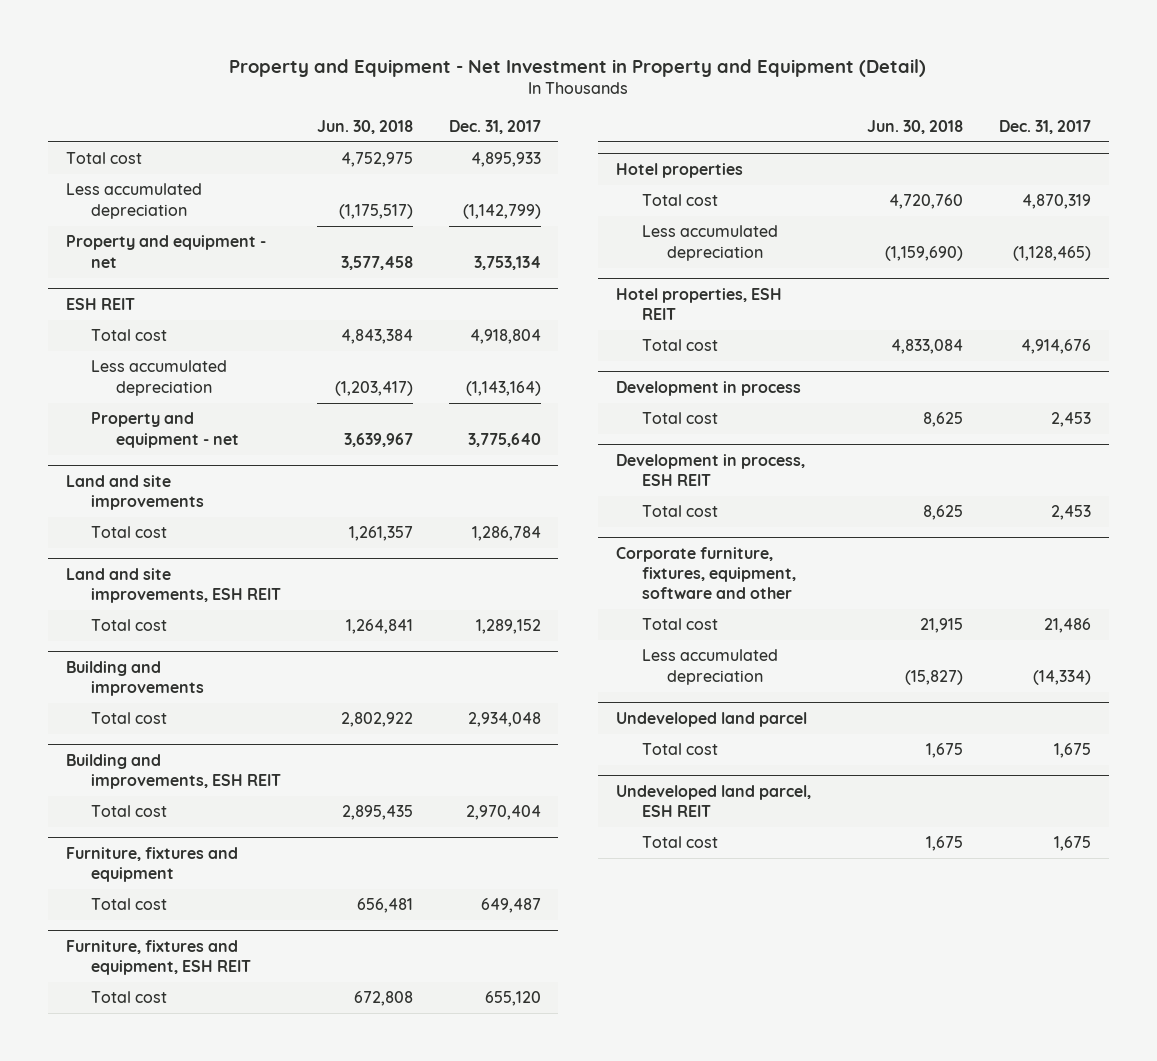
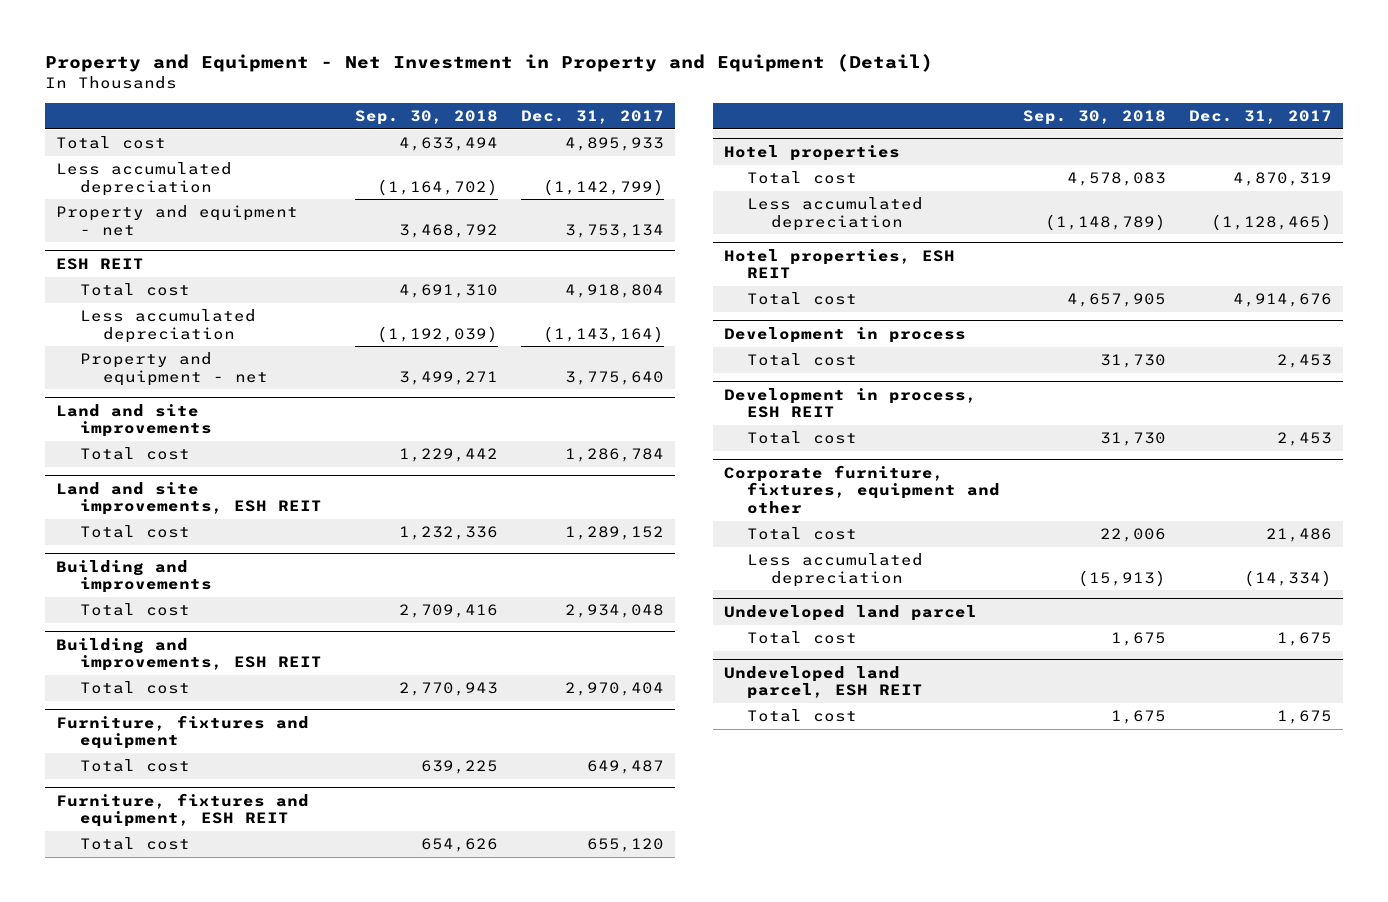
- | Jun. 30, 2018 | Dec. 31, 2017
+ | Sep. 30, 2018 | Dec. 31, 2017
- Corporate furniture, fixtures, equipment, software and other
+ Corporate furniture, fixtures, equipment and other

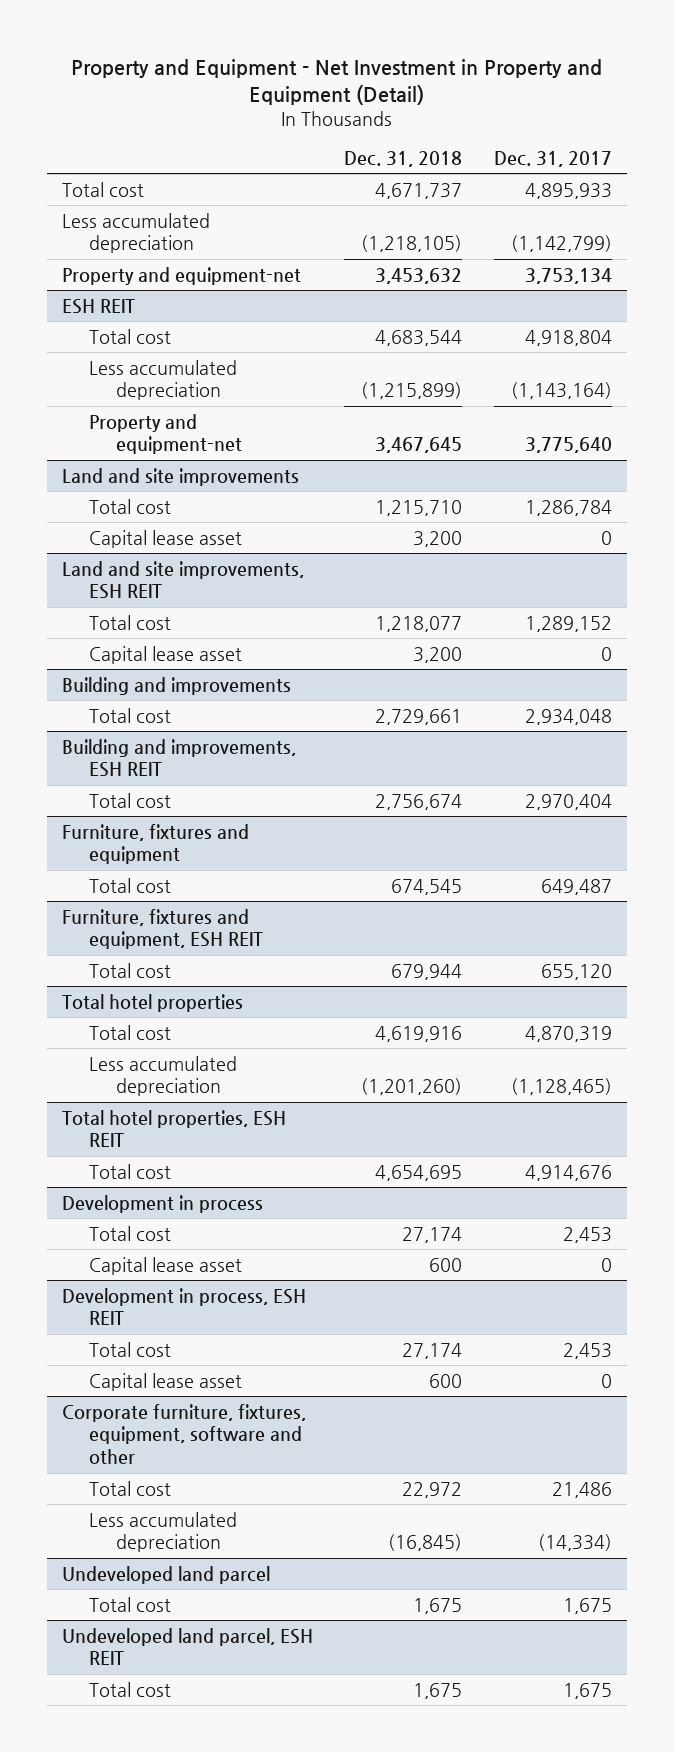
- | Sep. 30, 2018 | Dec. 31, 2017
+ | Dec. 31, 2018 | Dec. 31, 2017
- Property and equipment - net | 3,468,792 | 3,753,134
+ Property and equipment-net | 3,453,632 | 3,753,134
@ ESH REIT
- Property and equipment - net | 3,499,271 | 3,775,640
+ Property and equipment-net | 3,467,645 | 3,775,640
@ Land and site improvements
+ Capital lease asset | 3,200 | 0
@ Land and site improvements, ESH REIT
+ Capital lease asset | 3,200 | 0
- Hotel properties
+ Total hotel properties
- Hotel properties, ESH REIT
+ Total hotel properties, ESH REIT
@ Development in process
+ Capital lease asset | 600 | 0
- Corporate furniture, fixtures, equipment and other
@ Development in process, ESH REIT
+ Capital lease asset | 600 | 0
+ Corporate furniture, fixtures, equipment, software and other

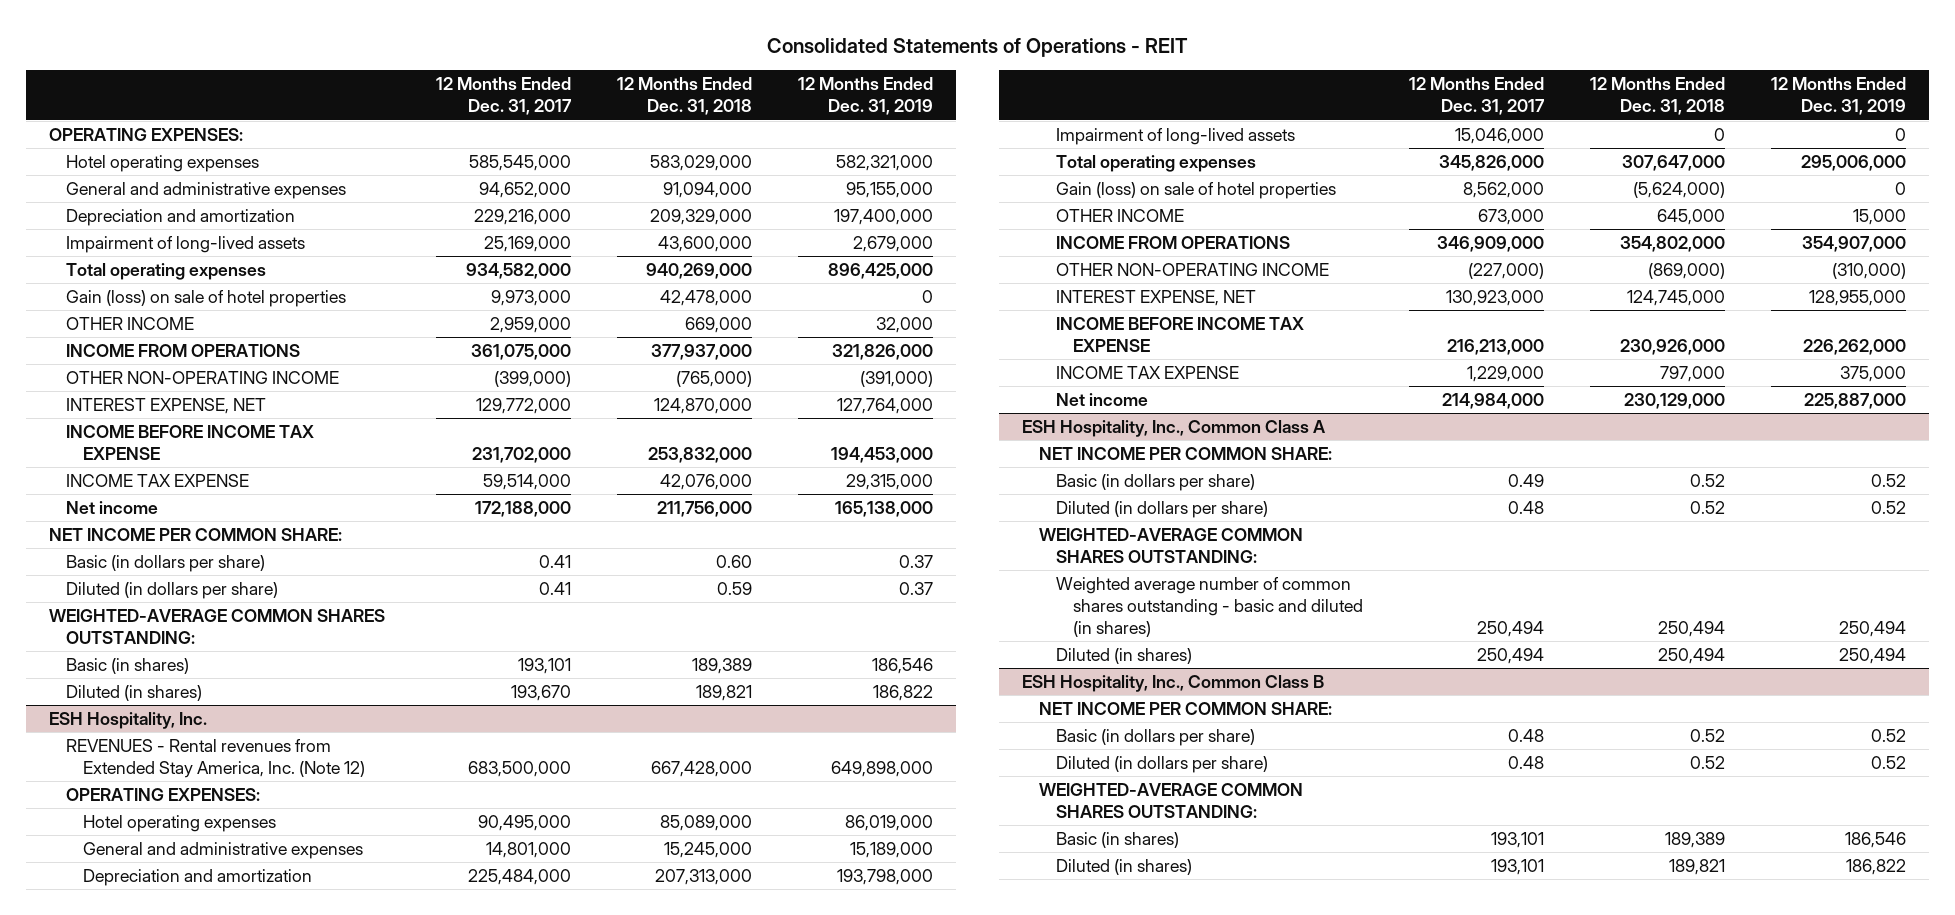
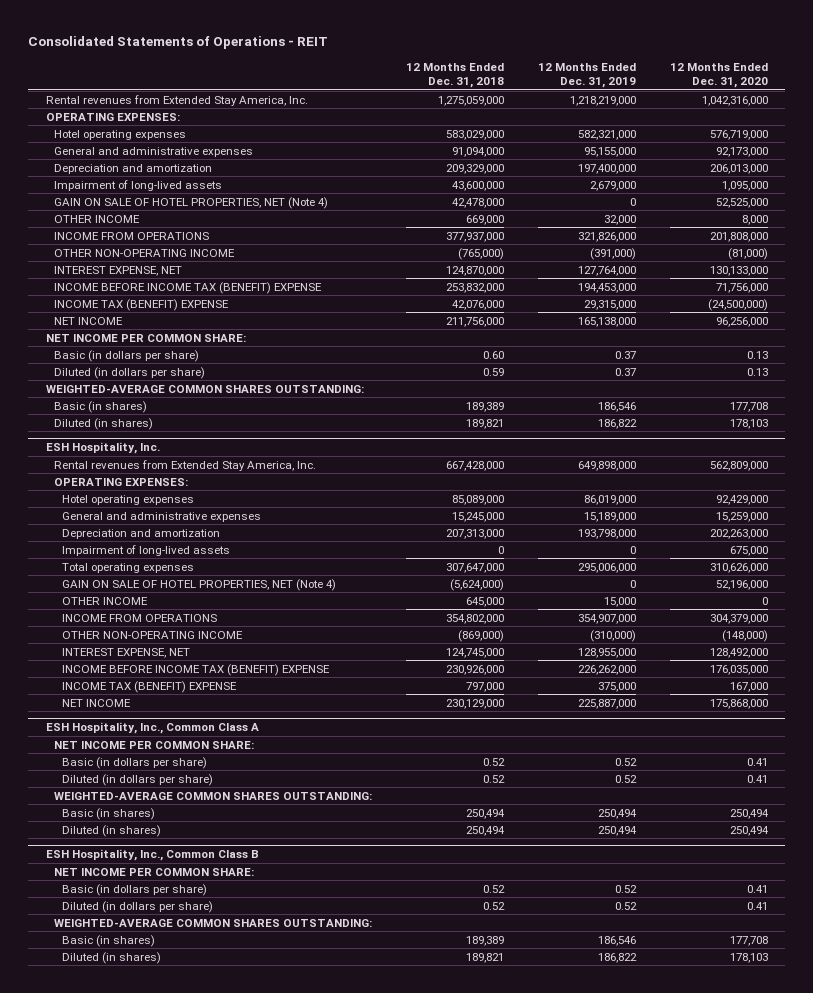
- | 12 Months Ended Dec. 31, 2017 | 12 Months Ended Dec. 31, 2018 | 12 Months Ended Dec. 31, 2019
+ | 12 Months Ended Dec. 31, 2018 | 12 Months Ended Dec. 31, 2019 | 12 Months Ended Dec. 31, 2020
+ Rental revenues from Extended Stay America, Inc. | 1,275,059,000 | 1,218,219,000 | 1,042,316,000
- Total operating expenses | 934,582,000 | 940,269,000 | 896,425,000
- Gain (loss) on sale of hotel properties | 9,973,000 | 42,478,000 | 0
+ GAIN ON SALE OF HOTEL PROPERTIES, NET (Note 4) | 42,478,000 | 0 | 52,525,000
- INCOME BEFORE INCOME TAX EXPENSE | 231,702,000 | 253,832,000 | 194,453,000
- INCOME TAX EXPENSE | 59,514,000 | 42,076,000 | 29,315,000
- Net income | 172,188,000 | 211,756,000 | 165,138,000
+ INCOME BEFORE INCOME TAX (BENEFIT) EXPENSE | 253,832,000 | 194,453,000 | 71,756,000
+ INCOME TAX (BENEFIT) EXPENSE | 42,076,000 | 29,315,000 | (24,500,000)
+ NET INCOME | 211,756,000 | 165,138,000 | 96,256,000
@ ESH Hospitality, Inc.
- REVENUES - Rental revenues from Extended Stay America, Inc. (Note 12) | 683,500,000 | 667,428,000 | 649,898,000
+ Rental revenues from Extended Stay America, Inc. | 667,428,000 | 649,898,000 | 562,809,000
- Gain (loss) on sale of hotel properties | 8,562,000 | (5,624,000) | 0
+ GAIN ON SALE OF HOTEL PROPERTIES, NET (Note 4) | (5,624,000) | 0 | 52,196,000
- INCOME BEFORE INCOME TAX EXPENSE | 216,213,000 | 230,926,000 | 226,262,000
- INCOME TAX EXPENSE | 1,229,000 | 797,000 | 375,000
- Net income | 214,984,000 | 230,129,000 | 225,887,000
+ INCOME BEFORE INCOME TAX (BENEFIT) EXPENSE | 230,926,000 | 226,262,000 | 176,035,000
+ INCOME TAX (BENEFIT) EXPENSE | 797,000 | 375,000 | 167,000
+ NET INCOME | 230,129,000 | 225,887,000 | 175,868,000
@ ESH Hospitality, Inc., Common Class A
- Weighted average number of common shares outstanding - basic and diluted (in shares) | 250,494 | 250,494 | 250,494
+ Basic (in shares) | 250,494 | 250,494 | 250,494

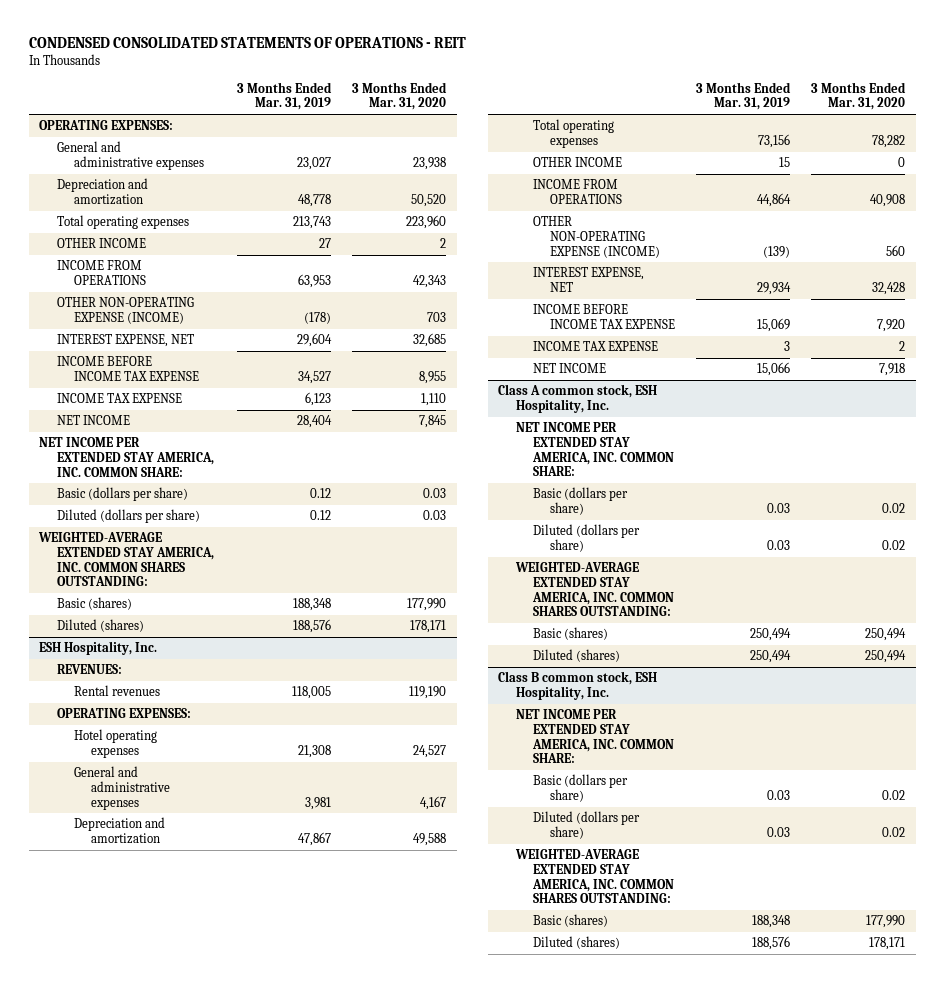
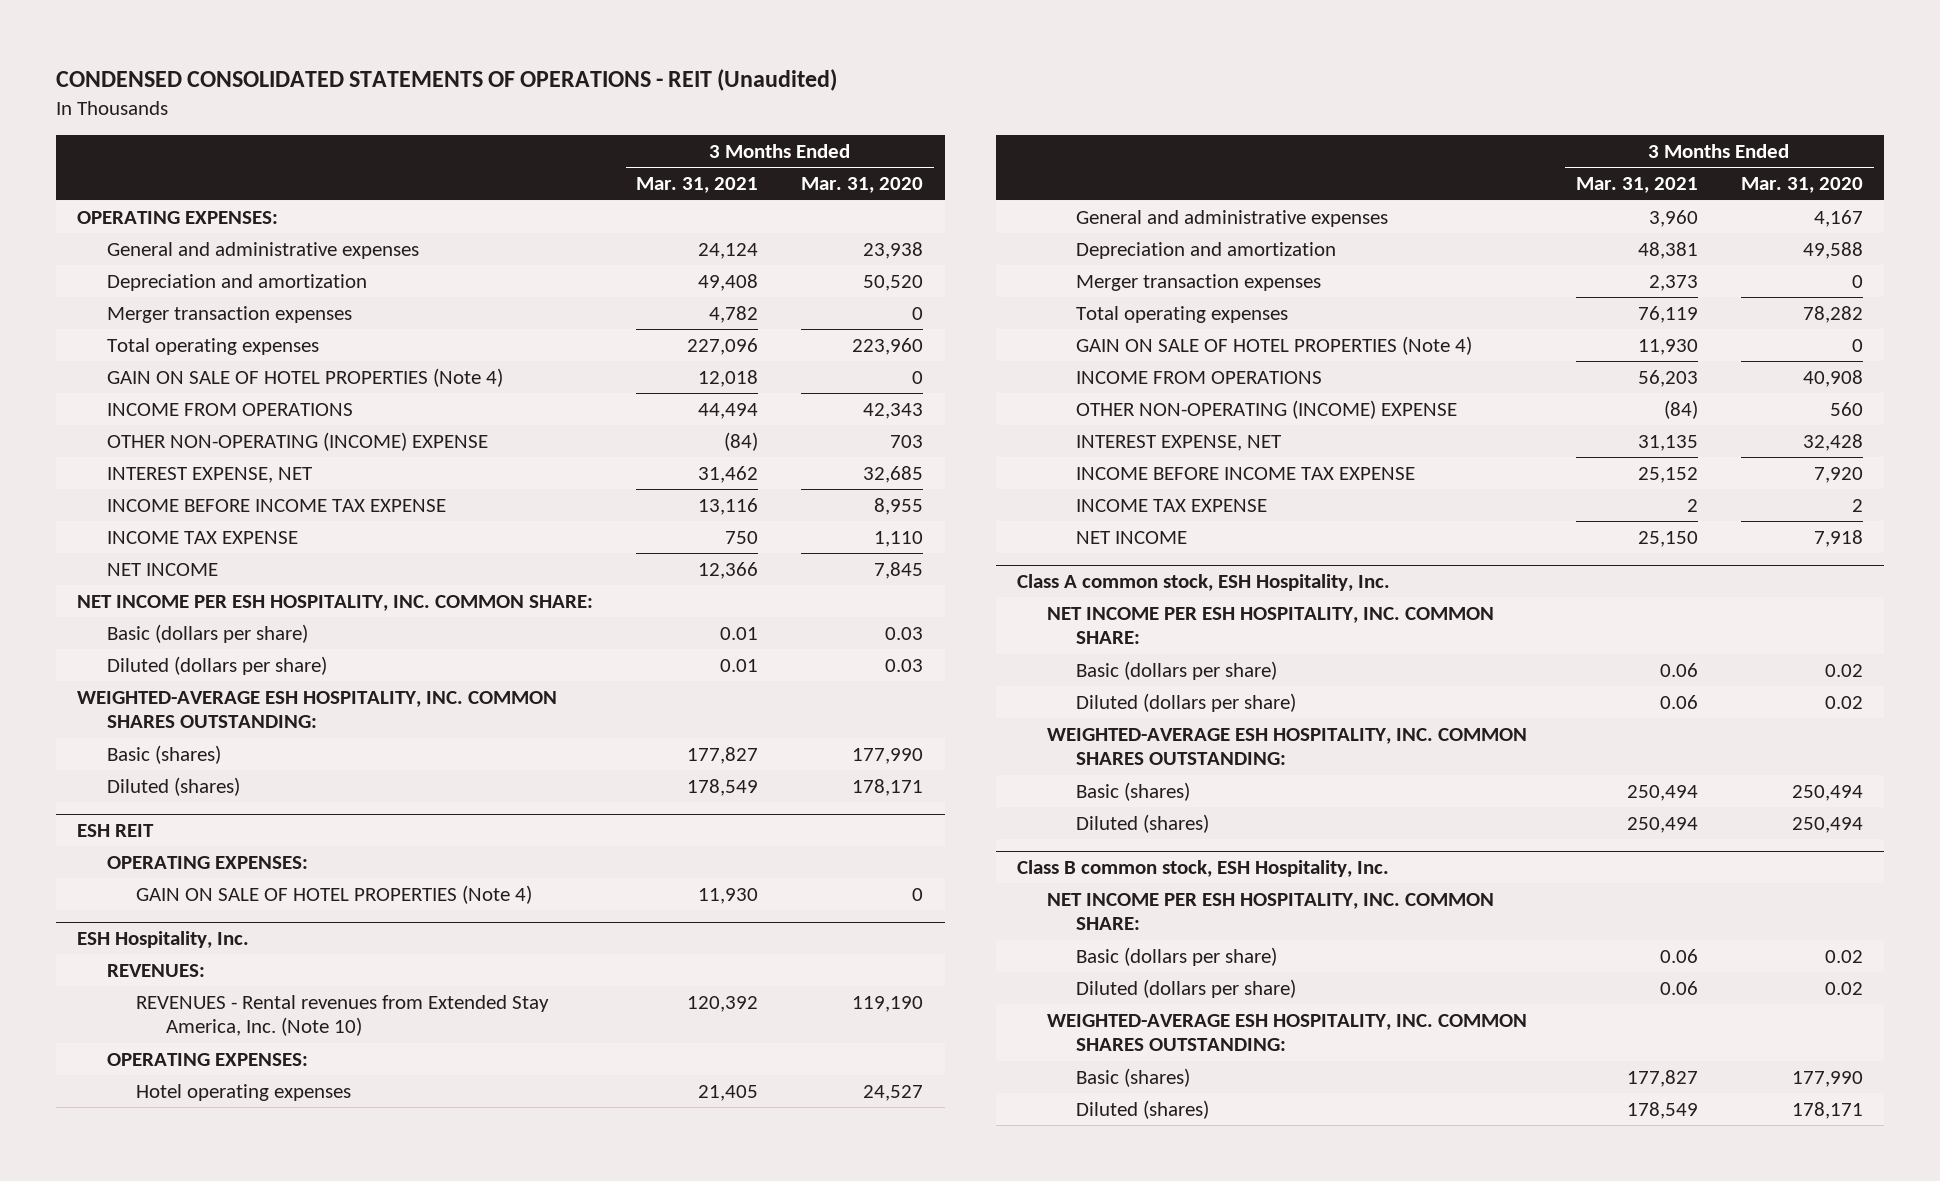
- CONDENSED CONSOLIDATED STATEMENTS OF OPERATIONS - REIT
+ CONDENSED CONSOLIDATED STATEMENTS OF OPERATIONS - REIT (Unaudited)
- | 3 Months Ended Mar. 31, 2019 | 3 Months Ended Mar. 31, 2020
+ | 3 Months Ended Mar. 31, 2021 | 3 Months Ended Mar. 31, 2020
+ Merger transaction expenses | 4,782 | 0
- OTHER INCOME | 27 | 2
+ GAIN ON SALE OF HOTEL PROPERTIES (Note 4) | 12,018 | 0
- OTHER NON-OPERATING EXPENSE (INCOME) | (178) | 703
+ OTHER NON-OPERATING (INCOME) EXPENSE | (84) | 703
- NET INCOME PER EXTENDED STAY AMERICA, INC. COMMON SHARE:
+ NET INCOME PER ESH HOSPITALITY, INC. COMMON SHARE:
- WEIGHTED-AVERAGE EXTENDED STAY AMERICA, INC. COMMON SHARES OUTSTANDING:
+ WEIGHTED-AVERAGE ESH HOSPITALITY, INC. COMMON SHARES OUTSTANDING:
+ ESH REIT
+ OPERATING EXPENSES:
+ GAIN ON SALE OF HOTEL PROPERTIES (Note 4) | 11,930 | 0
@ ESH Hospitality, Inc.
- Rental revenues | 118,005 | 119,190
+ REVENUES - Rental revenues from Extended Stay America, Inc. (Note 10) | 120,392 | 119,190
+ Merger transaction expenses | 2,373 | 0
- OTHER INCOME | 15 | 0
+ GAIN ON SALE OF HOTEL PROPERTIES (Note 4) | 11,930 | 0
- OTHER NON-OPERATING EXPENSE (INCOME) | (139) | 560
+ OTHER NON-OPERATING (INCOME) EXPENSE | (84) | 560
@ Class A common stock, ESH Hospitality, Inc.
- NET INCOME PER EXTENDED STAY AMERICA, INC. COMMON SHARE:
+ NET INCOME PER ESH HOSPITALITY, INC. COMMON SHARE:
- WEIGHTED-AVERAGE EXTENDED STAY AMERICA, INC. COMMON SHARES OUTSTANDING:
+ WEIGHTED-AVERAGE ESH HOSPITALITY, INC. COMMON SHARES OUTSTANDING:
@ Class B common stock, ESH Hospitality, Inc.
- NET INCOME PER EXTENDED STAY AMERICA, INC. COMMON SHARE:
+ NET INCOME PER ESH HOSPITALITY, INC. COMMON SHARE:
- WEIGHTED-AVERAGE EXTENDED STAY AMERICA, INC. COMMON SHARES OUTSTANDING:
+ WEIGHTED-AVERAGE ESH HOSPITALITY, INC. COMMON SHARES OUTSTANDING:

